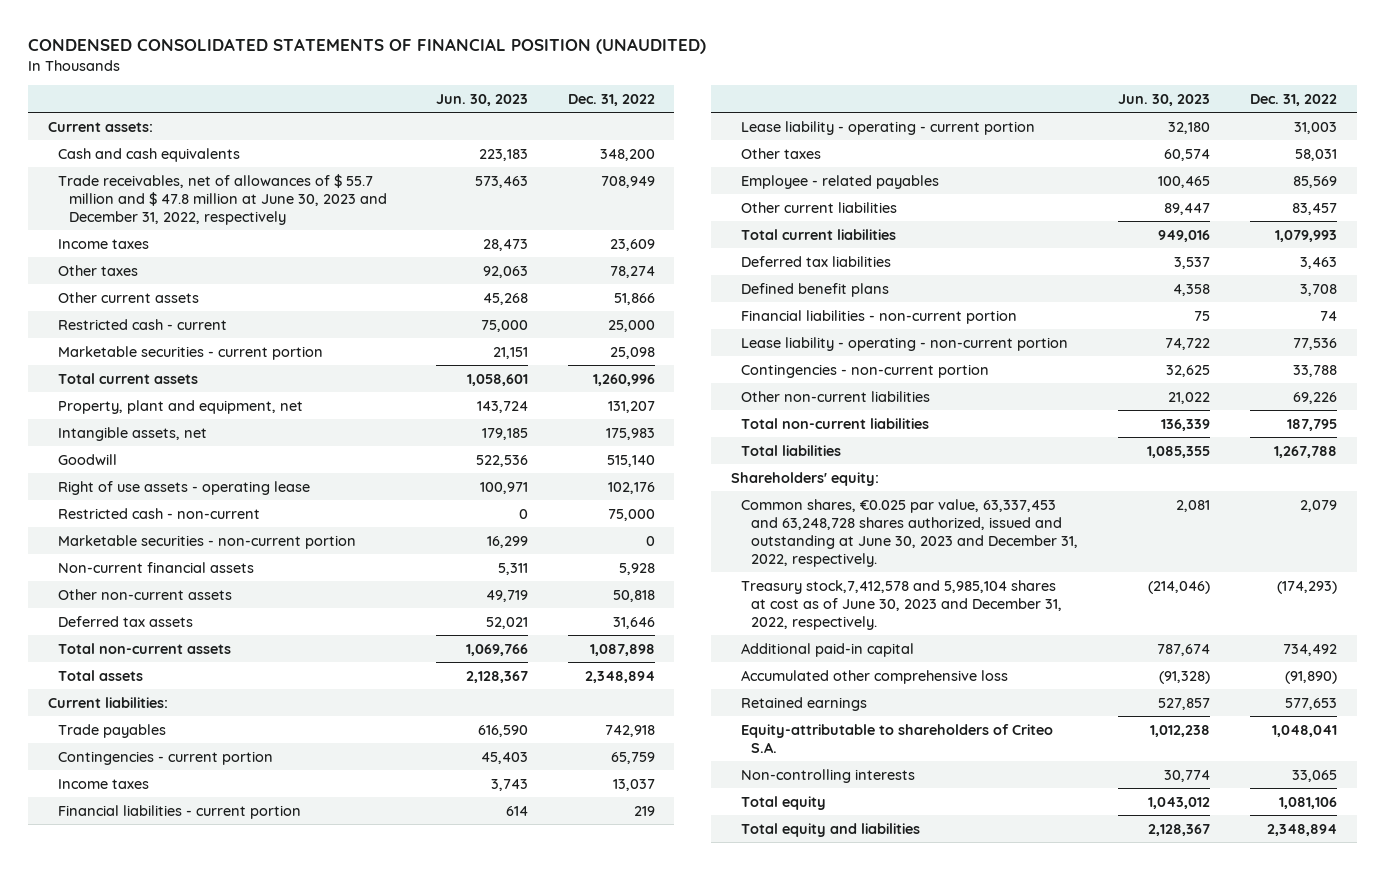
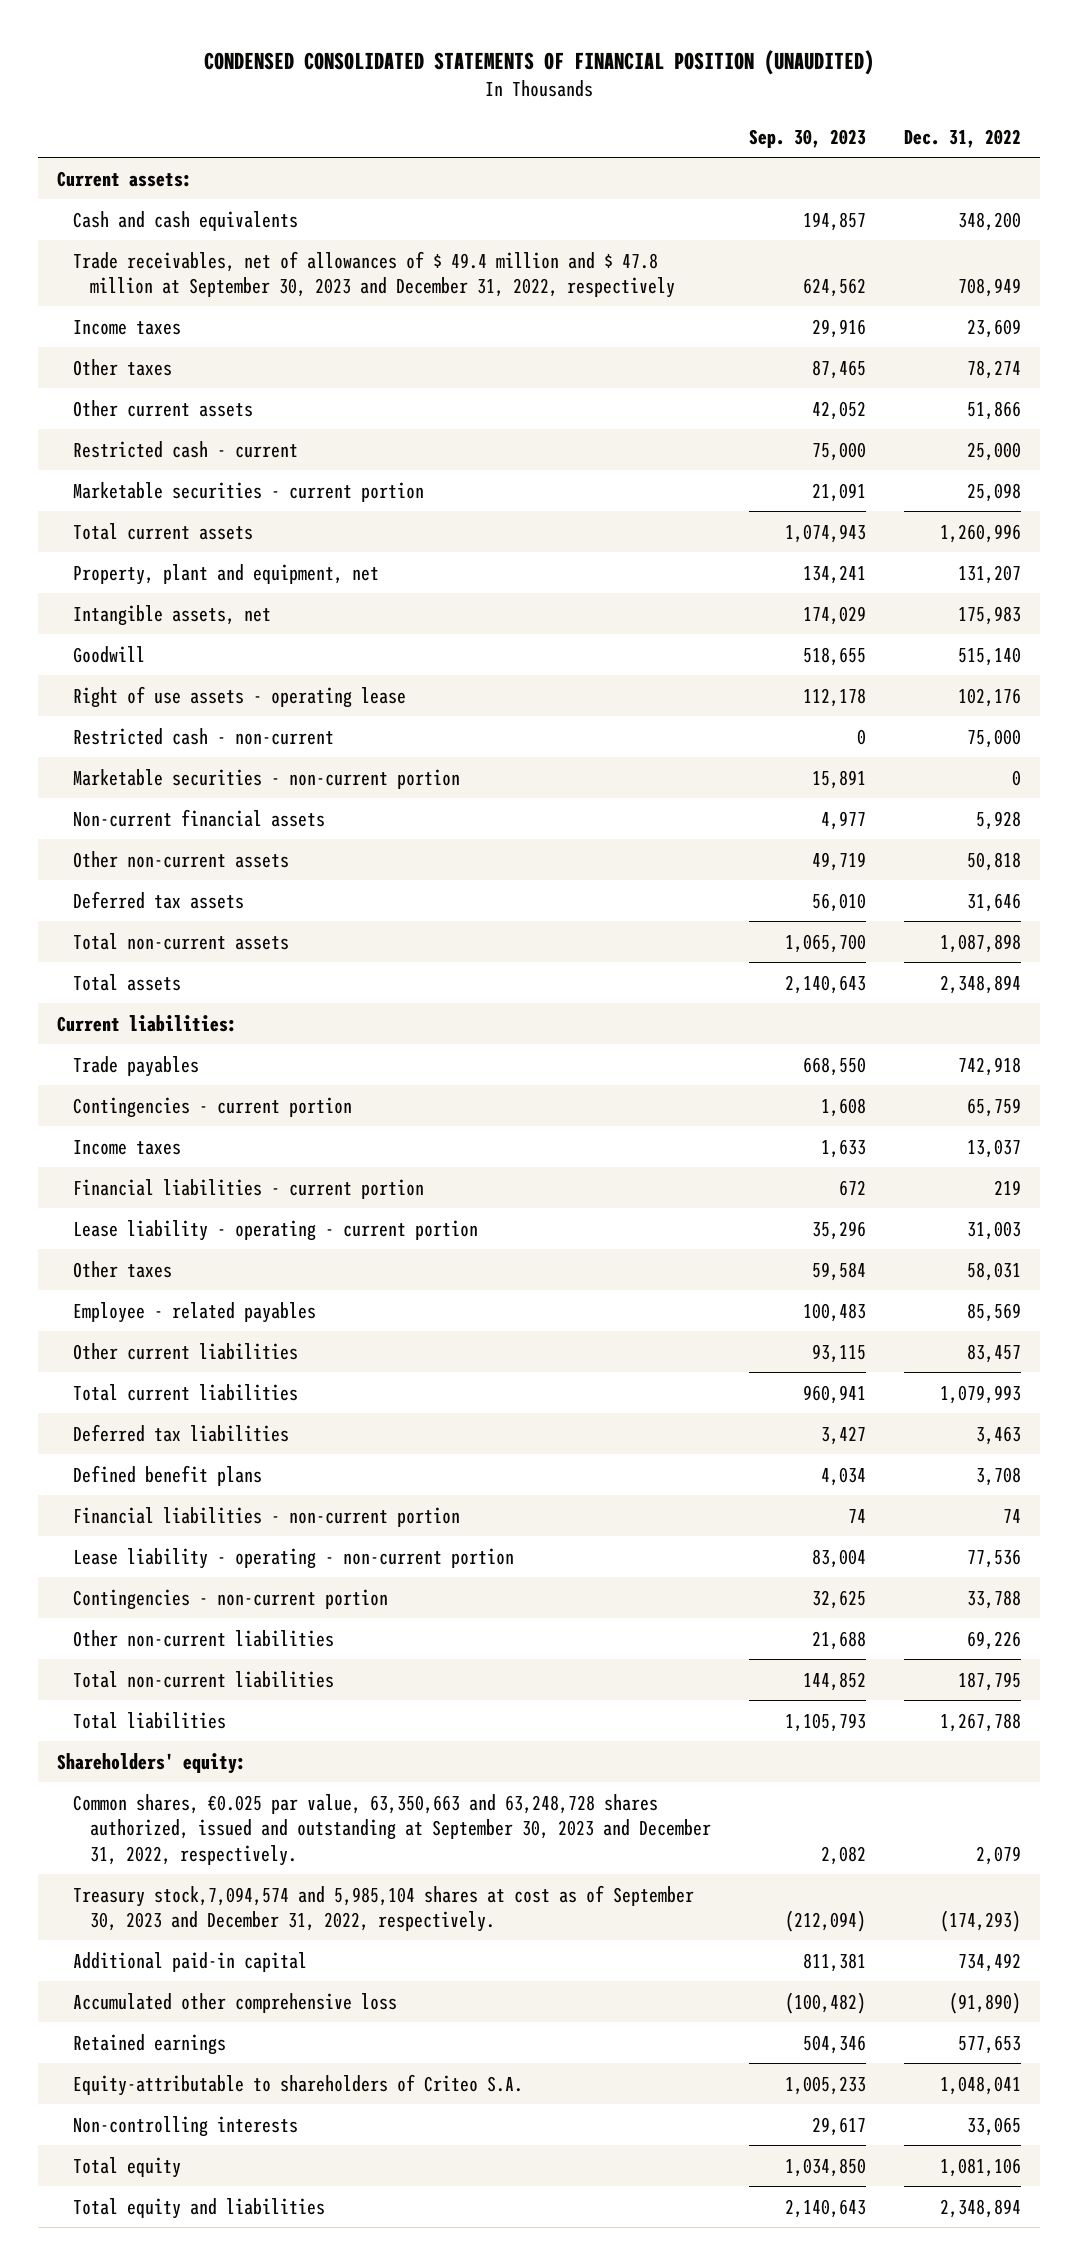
- | Jun. 30, 2023 | Dec. 31, 2022
+ | Sep. 30, 2023 | Dec. 31, 2022
- Trade receivables, net of allowances of $ 55.7 million and $ 47.8 million at June 30, 2023 and December 31, 2022, respectively | 573,463 | 708,949
+ Trade receivables, net of allowances of $ 49.4 million and $ 47.8 million at September 30, 2023 and December 31, 2022, respectively | 624,562 | 708,949
- Common shares, €0.025 par value, 63,337,453 and 63,248,728 shares authorized, issued and outstanding at June 30, 2023 and December 31, 2022, respectively. | 2,081 | 2,079
- Treasury stock,7,412,578 and 5,985,104 shares at cost as of June 30, 2023 and December 31, 2022, respectively. | (214,046) | (174,293)
+ Common shares, €0.025 par value, 63,350,663 and 63,248,728 shares authorized, issued and outstanding at September 30, 2023 and December 31, 2022, respectively. | 2,082 | 2,079
+ Treasury stock,7,094,574 and 5,985,104 shares at cost as of September 30, 2023 and December 31, 2022, respectively. | (212,094) | (174,293)

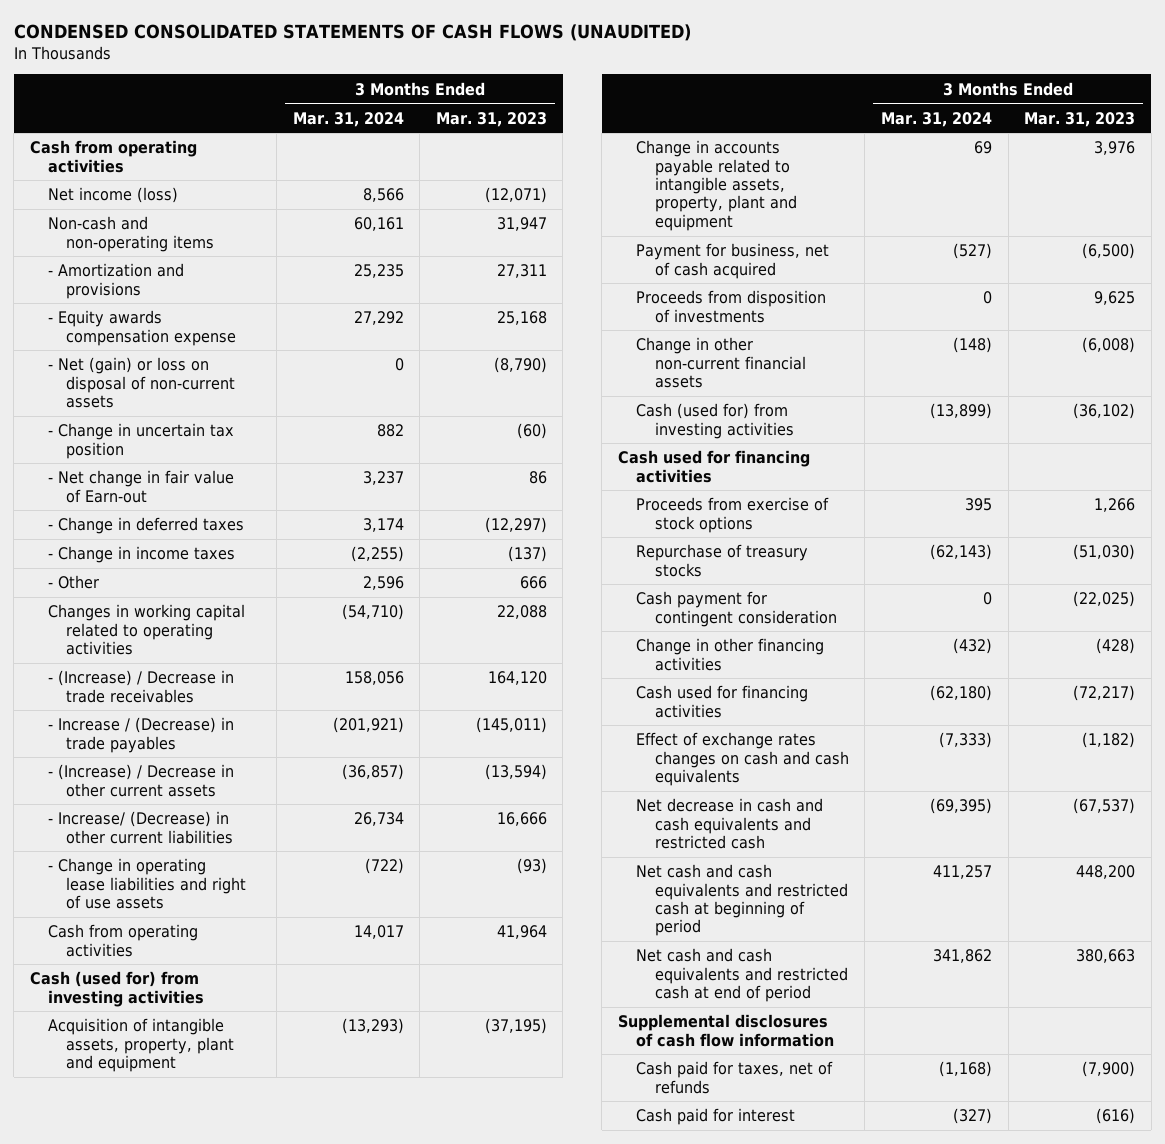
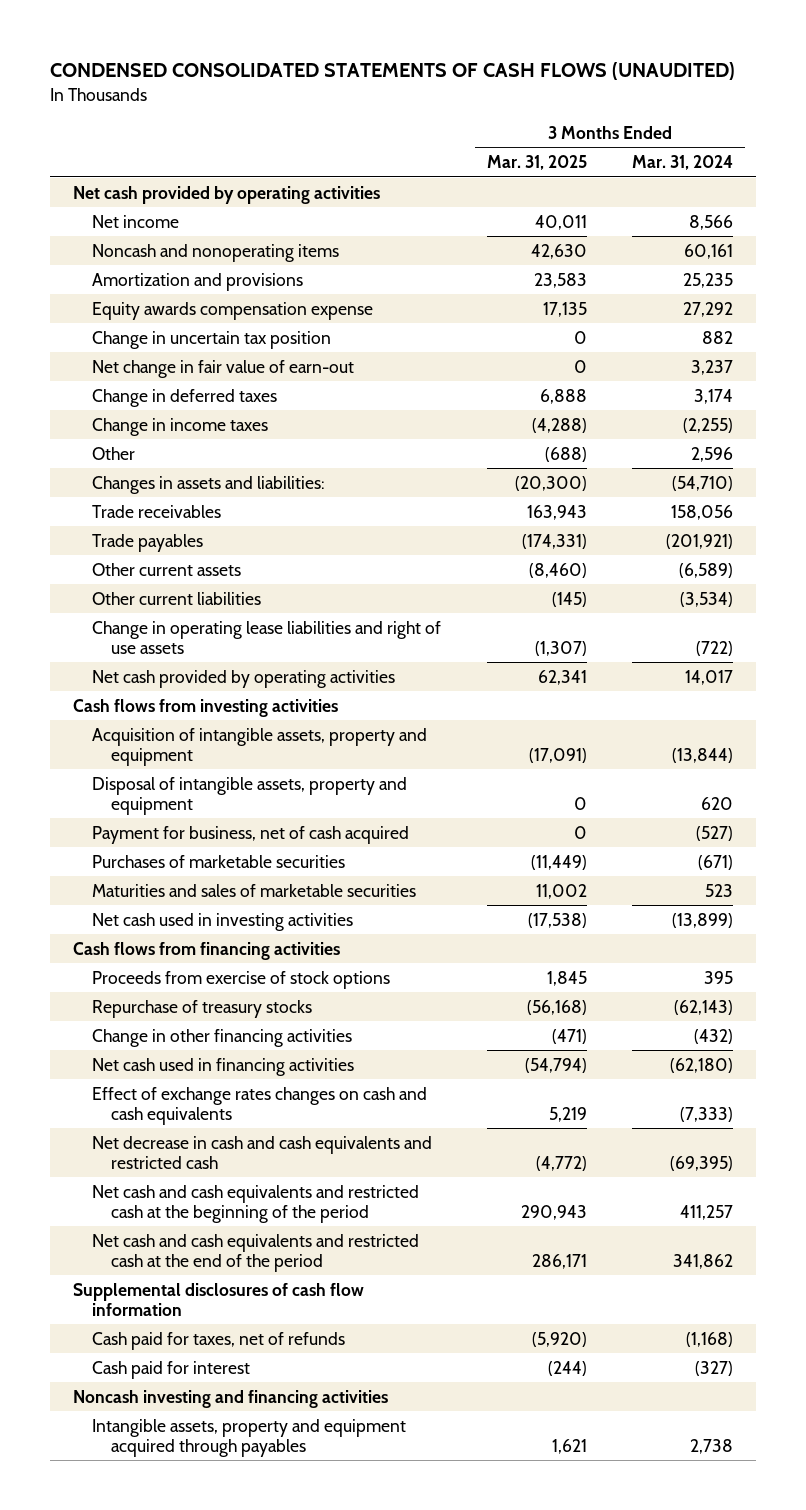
- | 3 Months Ended Mar. 31, 2024 | 3 Months Ended Mar. 31, 2023
+ | 3 Months Ended Mar. 31, 2025 | 3 Months Ended Mar. 31, 2024
- Cash from operating activities
- Net income (loss) | 8,566 | (12,071)
- Non-cash and non-operating items | 60,161 | 31,947
- - Amortization and provisions | 25,235 | 27,311
- - Equity awards compensation expense | 27,292 | 25,168
- - Net (gain) or loss on disposal of non-current assets | 0 | (8,790)
- - Change in uncertain tax position | 882 | (60)
- - Net change in fair value of Earn-out | 3,237 | 86
- - Change in deferred taxes | 3,174 | (12,297)
- - Change in income taxes | (2,255) | (137)
- - Other | 2,596 | 666
- Changes in working capital related to operating activities | (54,710) | 22,088
- - (Increase) / Decrease in trade receivables | 158,056 | 164,120
- - Increase / (Decrease) in trade payables | (201,921) | (145,011)
- - (Increase) / Decrease in other current assets | (36,857) | (13,594)
- - Increase/ (Decrease) in other current liabilities | 26,734 | 16,666
- - Change in operating lease liabilities and right of use assets | (722) | (93)
- Cash from operating activities | 14,017 | 41,964
- Cash (used for) from investing activities
- Acquisition of intangible assets, property, plant and equipment | (13,293) | (37,195)
- Change in accounts payable related to intangible assets, property, plant and equipment | 69 | 3,976
+ Net cash provided by operating activities
+ Net income | 40,011 | 8,566
+ Noncash and nonoperating items | 42,630 | 60,161
+ Amortization and provisions | 23,583 | 25,235
+ Equity awards compensation expense | 17,135 | 27,292
+ Change in uncertain tax position | 0 | 882
+ Net change in fair value of earn-out | 0 | 3,237
+ Change in deferred taxes | 6,888 | 3,174
+ Change in income taxes | (4,288) | (2,255)
+ Other | (688) | 2,596
+ Changes in assets and liabilities: | (20,300) | (54,710)
+ Trade receivables | 163,943 | 158,056
+ Trade payables | (174,331) | (201,921)
+ Other current assets | (8,460) | (6,589)
+ Other current liabilities | (145) | (3,534)
+ Change in operating lease liabilities and right of use assets | (1,307) | (722)
+ Net cash provided by operating activities | 62,341 | 14,017
+ Cash flows from investing activities
+ Acquisition of intangible assets, property and equipment | (17,091) | (13,844)
+ Disposal of intangible assets, property and equipment | 0 | 620
- Proceeds from disposition of investments | 0 | 9,625
- Change in other non-current financial assets | (148) | (6,008)
- Cash (used for) from investing activities | (13,899) | (36,102)
- Cash used for financing activities
+ Purchases of marketable securities | (11,449) | (671)
+ Maturities and sales of marketable securities | 11,002 | 523
+ Net cash used in investing activities | (17,538) | (13,899)
+ Cash flows from financing activities
- Cash payment for contingent consideration | 0 | (22,025)
- Cash used for financing activities | (62,180) | (72,217)
+ Net cash used in financing activities | (54,794) | (62,180)
- Net cash and cash equivalents and restricted cash at beginning of period | 411,257 | 448,200
- Net cash and cash equivalents and restricted cash at end of period | 341,862 | 380,663
+ Net cash and cash equivalents and restricted cash at the beginning of the period | 290,943 | 411,257
+ Net cash and cash equivalents and restricted cash at the end of the period | 286,171 | 341,862
+ Noncash investing and financing activities
+ Intangible assets, property and equipment acquired through payables | 1,621 | 2,738

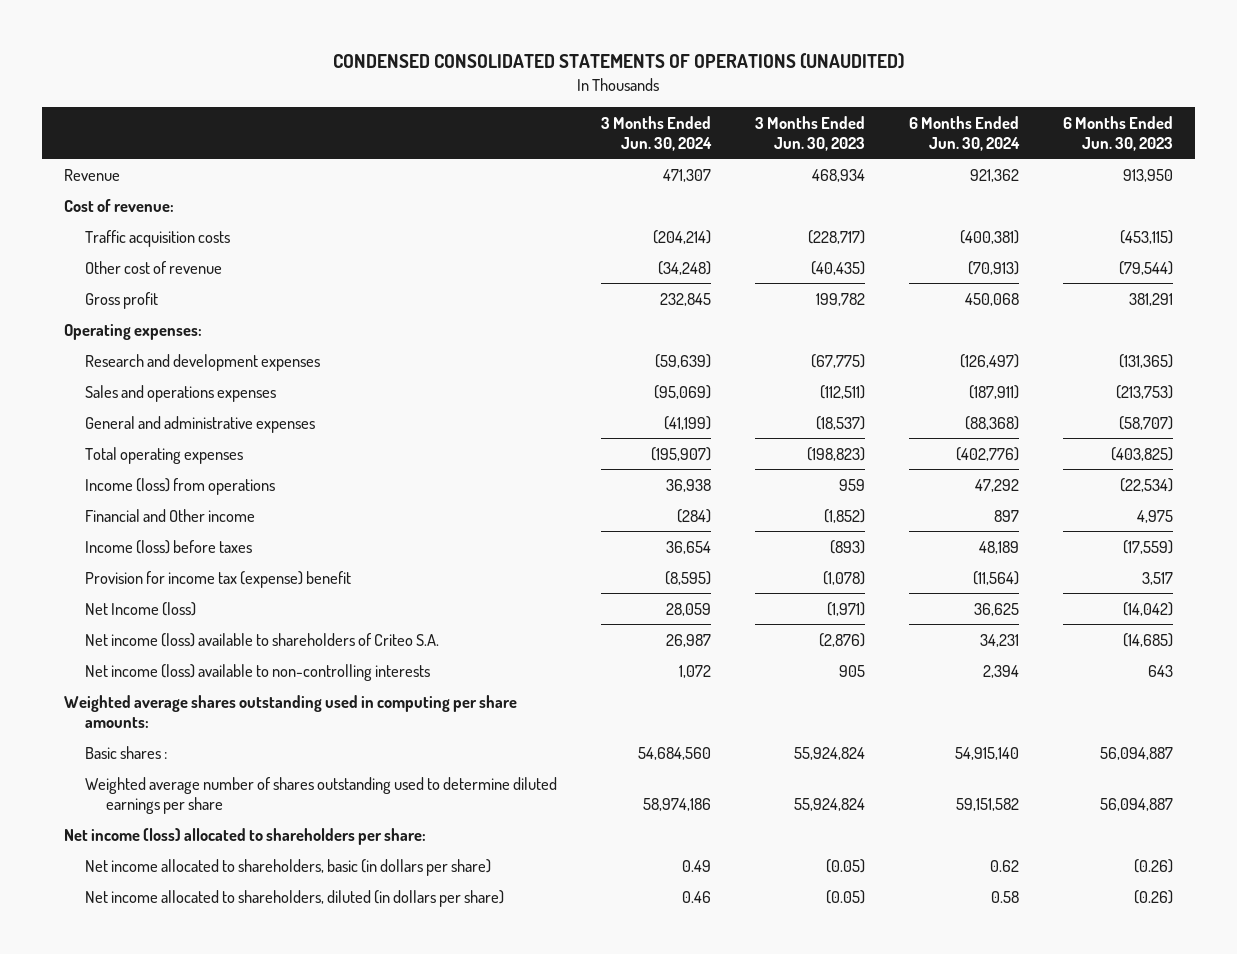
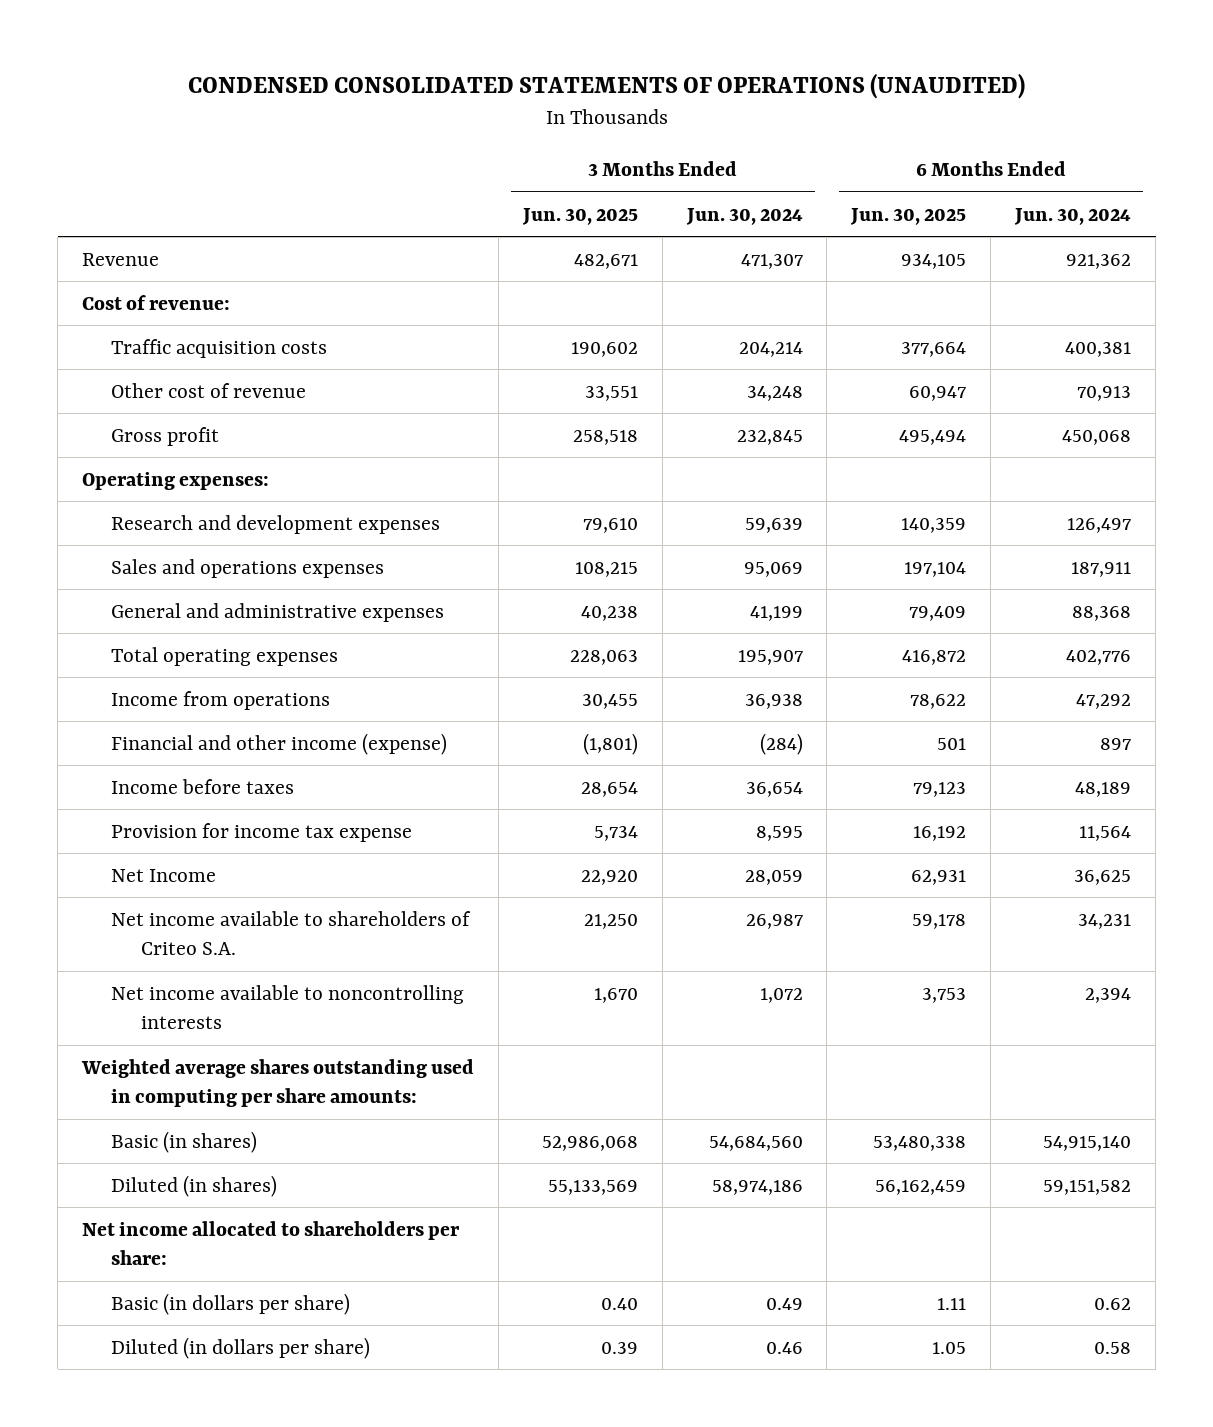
- | 3 Months Ended Jun. 30, 2024 | 3 Months Ended Jun. 30, 2023 | 6 Months Ended Jun. 30, 2024 | 6 Months Ended Jun. 30, 2023
+ | 3 Months Ended Jun. 30, 2025 | 3 Months Ended Jun. 30, 2024 | 6 Months Ended Jun. 30, 2025 | 6 Months Ended Jun. 30, 2024
- Traffic acquisition costs | (204,214) | (228,717) | (400,381) | (453,115)
- Other cost of revenue | (34,248) | (40,435) | (70,913) | (79,544)
+ Traffic acquisition costs | 190,602 | 204,214 | 377,664 | 400,381
+ Other cost of revenue | 33,551 | 34,248 | 60,947 | 70,913
- Research and development expenses | (59,639) | (67,775) | (126,497) | (131,365)
- Sales and operations expenses | (95,069) | (112,511) | (187,911) | (213,753)
- General and administrative expenses | (41,199) | (18,537) | (88,368) | (58,707)
- Total operating expenses | (195,907) | (198,823) | (402,776) | (403,825)
- Income (loss) from operations | 36,938 | 959 | 47,292 | (22,534)
- Financial and Other income | (284) | (1,852) | 897 | 4,975
- Income (loss) before taxes | 36,654 | (893) | 48,189 | (17,559)
- Provision for income tax (expense) benefit | (8,595) | (1,078) | (11,564) | 3,517
- Net Income (loss) | 28,059 | (1,971) | 36,625 | (14,042)
- Net income (loss) available to shareholders of Criteo S.A. | 26,987 | (2,876) | 34,231 | (14,685)
- Net income (loss) available to non-controlling interests | 1,072 | 905 | 2,394 | 643
+ Research and development expenses | 79,610 | 59,639 | 140,359 | 126,497
+ Sales and operations expenses | 108,215 | 95,069 | 197,104 | 187,911
+ General and administrative expenses | 40,238 | 41,199 | 79,409 | 88,368
+ Total operating expenses | 228,063 | 195,907 | 416,872 | 402,776
+ Income from operations | 30,455 | 36,938 | 78,622 | 47,292
+ Financial and other income (expense) | (1,801) | (284) | 501 | 897
+ Income before taxes | 28,654 | 36,654 | 79,123 | 48,189
+ Provision for income tax expense | 5,734 | 8,595 | 16,192 | 11,564
+ Net Income | 22,920 | 28,059 | 62,931 | 36,625
+ Net income available to shareholders of Criteo S.A. | 21,250 | 26,987 | 59,178 | 34,231
+ Net income available to noncontrolling interests | 1,670 | 1,072 | 3,753 | 2,394
- Basic shares : | 54,684,560 | 55,924,824 | 54,915,140 | 56,094,887
- Weighted average number of shares outstanding used to determine diluted earnings per share | 58,974,186 | 55,924,824 | 59,151,582 | 56,094,887
- Net income (loss) allocated to shareholders per share:
- Net income allocated to shareholders, basic (in dollars per share) | 0.49 | (0.05) | 0.62 | (0.26)
- Net income allocated to shareholders, diluted (in dollars per share) | 0.46 | (0.05) | 0.58 | (0.26)
+ Basic (in shares) | 52,986,068 | 54,684,560 | 53,480,338 | 54,915,140
+ Diluted (in shares) | 55,133,569 | 58,974,186 | 56,162,459 | 59,151,582
+ Net income allocated to shareholders per share:
+ Basic (in dollars per share) | 0.40 | 0.49 | 1.11 | 0.62
+ Diluted (in dollars per share) | 0.39 | 0.46 | 1.05 | 0.58

